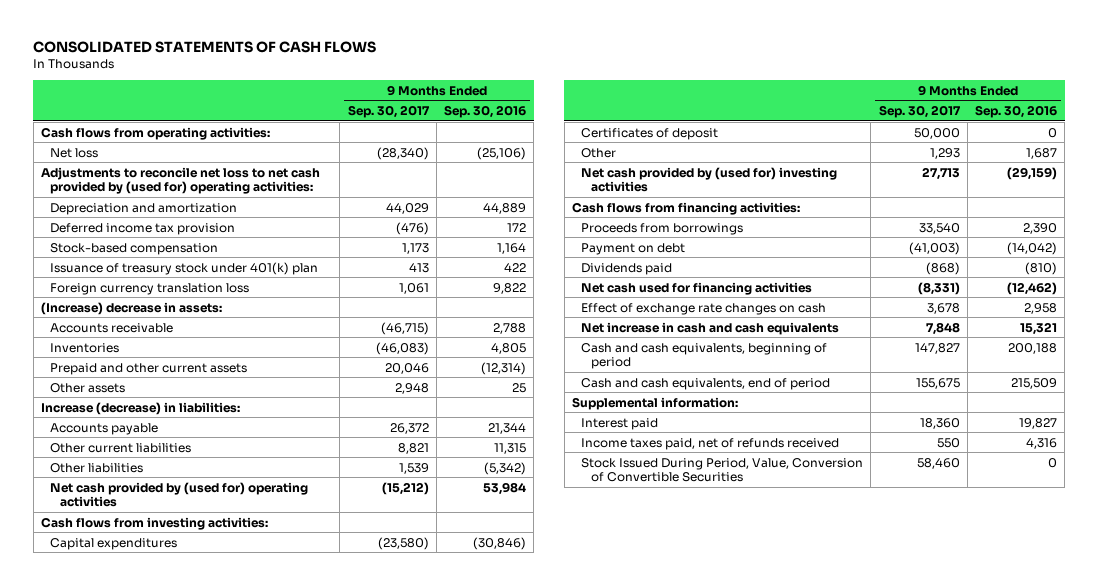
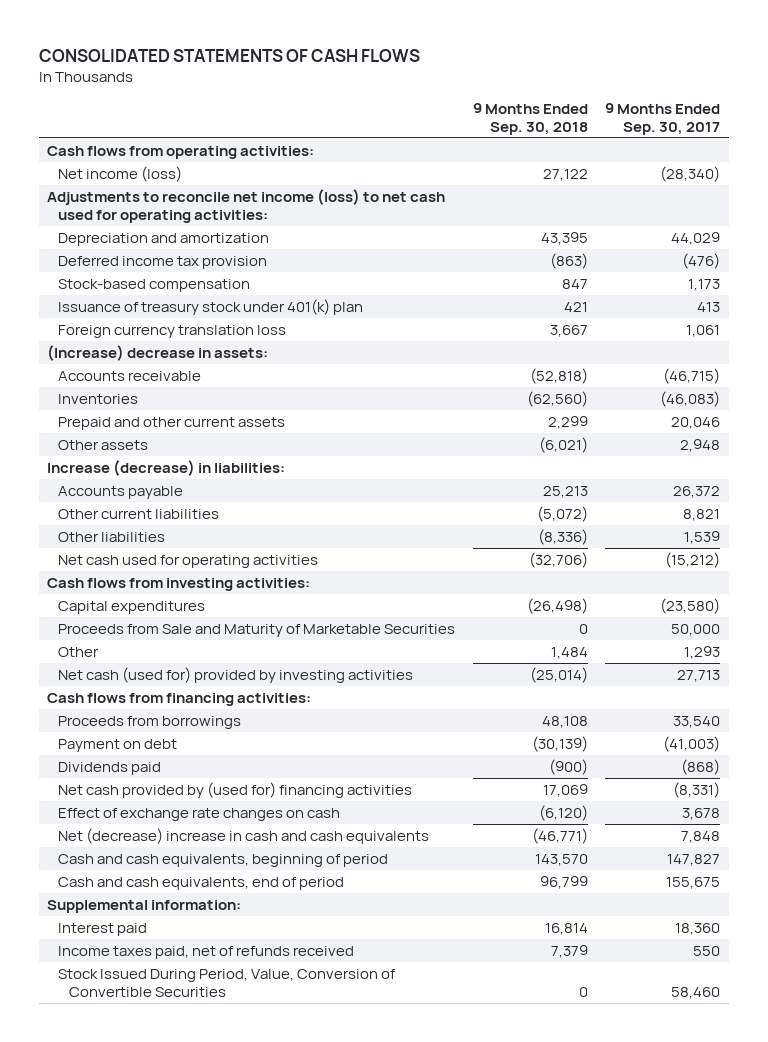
- | 9 Months Ended Sep. 30, 2017 | 9 Months Ended Sep. 30, 2016
+ | 9 Months Ended Sep. 30, 2018 | 9 Months Ended Sep. 30, 2017
- Net loss | (28,340) | (25,106)
- Adjustments to reconcile net loss to net cash provided by (used for) operating activities:
+ Net income (loss) | 27,122 | (28,340)
+ Adjustments to reconcile net income (loss) to net cash used for operating activities:
- Net cash provided by (used for) operating activities | (15,212) | 53,984
+ Net cash used for operating activities | (32,706) | (15,212)
- Certificates of deposit | 50,000 | 0
+ Proceeds from Sale and Maturity of Marketable Securities | 0 | 50,000
- Net cash provided by (used for) investing activities | 27,713 | (29,159)
+ Net cash (used for) provided by investing activities | (25,014) | 27,713
- Net cash used for financing activities | (8,331) | (12,462)
+ Net cash provided by (used for) financing activities | 17,069 | (8,331)
- Net increase in cash and cash equivalents | 7,848 | 15,321
+ Net (decrease) increase in cash and cash equivalents | (46,771) | 7,848

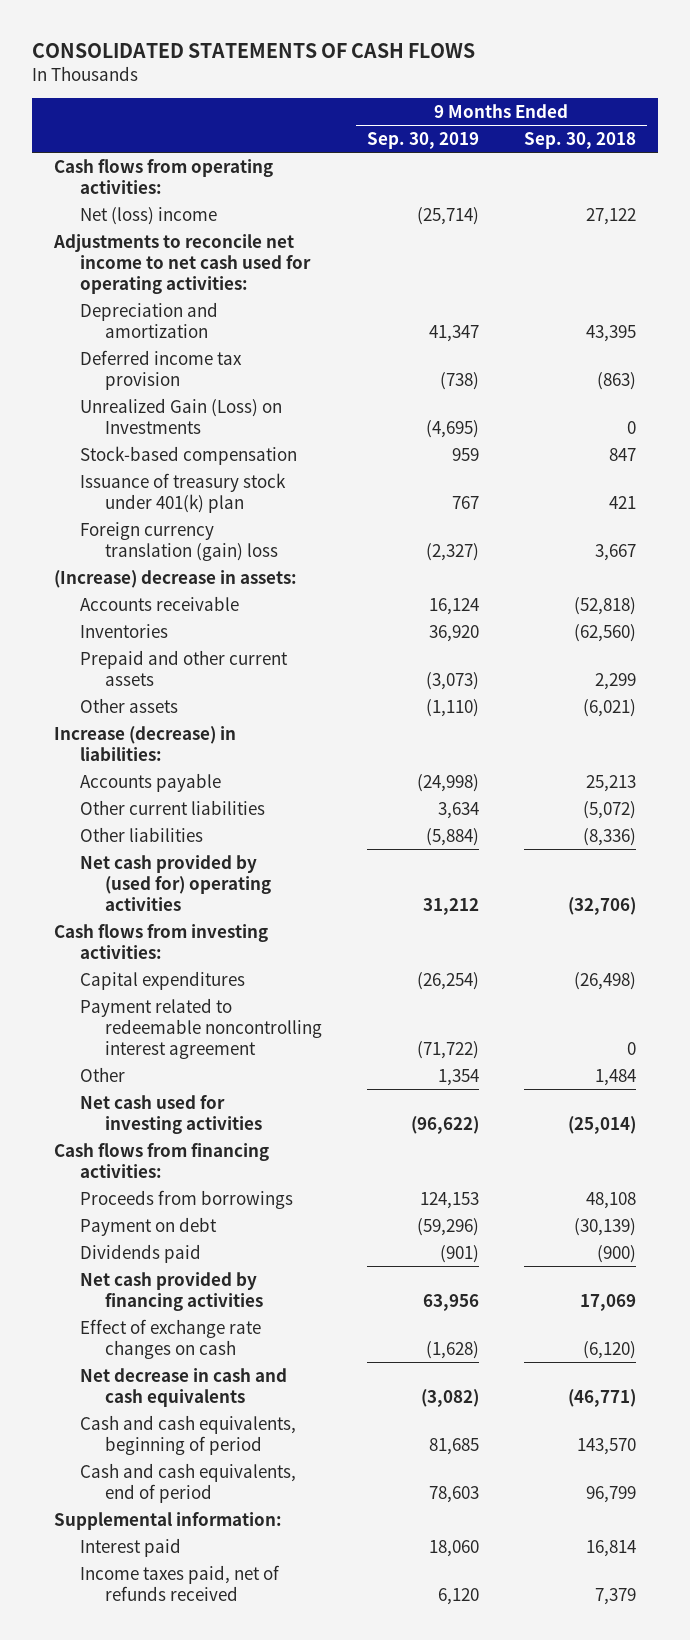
- | 9 Months Ended Sep. 30, 2018 | 9 Months Ended Sep. 30, 2017
+ | 9 Months Ended Sep. 30, 2019 | 9 Months Ended Sep. 30, 2018
- Net income (loss) | 27,122 | (28,340)
- Adjustments to reconcile net income (loss) to net cash used for operating activities:
+ Net (loss) income | (25,714) | 27,122
+ Adjustments to reconcile net income to net cash used for operating activities:
+ Unrealized Gain (Loss) on Investments | (4,695) | 0
- Foreign currency translation loss | 3,667 | 1,061
+ Foreign currency translation (gain) loss | (2,327) | 3,667
- Net cash used for operating activities | (32,706) | (15,212)
+ Net cash provided by (used for) operating activities | 31,212 | (32,706)
- Proceeds from Sale and Maturity of Marketable Securities | 0 | 50,000
+ Payment related to redeemable noncontrolling interest agreement | (71,722) | 0
- Net cash (used for) provided by investing activities | (25,014) | 27,713
+ Net cash used for investing activities | (96,622) | (25,014)
- Net cash provided by (used for) financing activities | 17,069 | (8,331)
+ Net cash provided by financing activities | 63,956 | 17,069
- Net (decrease) increase in cash and cash equivalents | (46,771) | 7,848
+ Net decrease in cash and cash equivalents | (3,082) | (46,771)
- Stock Issued During Period, Value, Conversion of Convertible Securities | 0 | 58,460

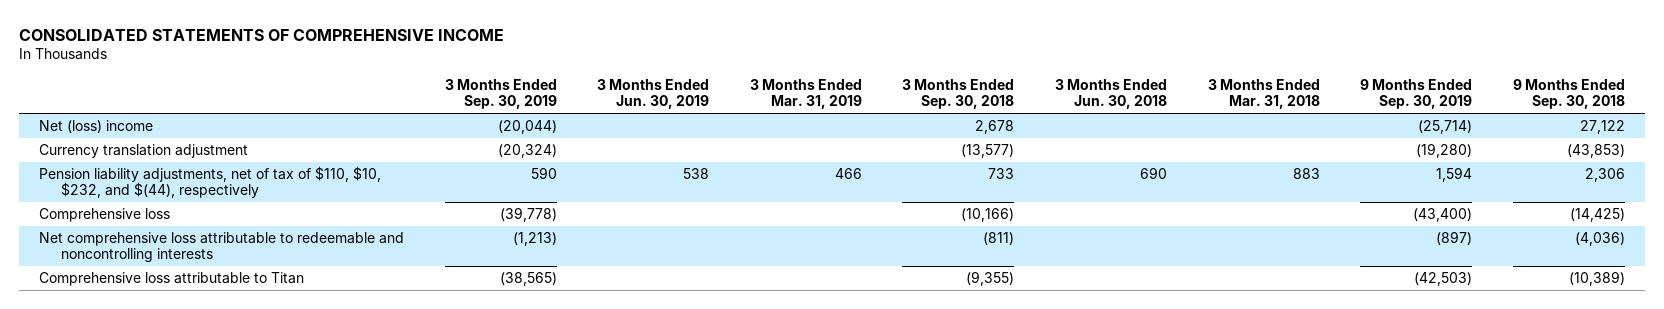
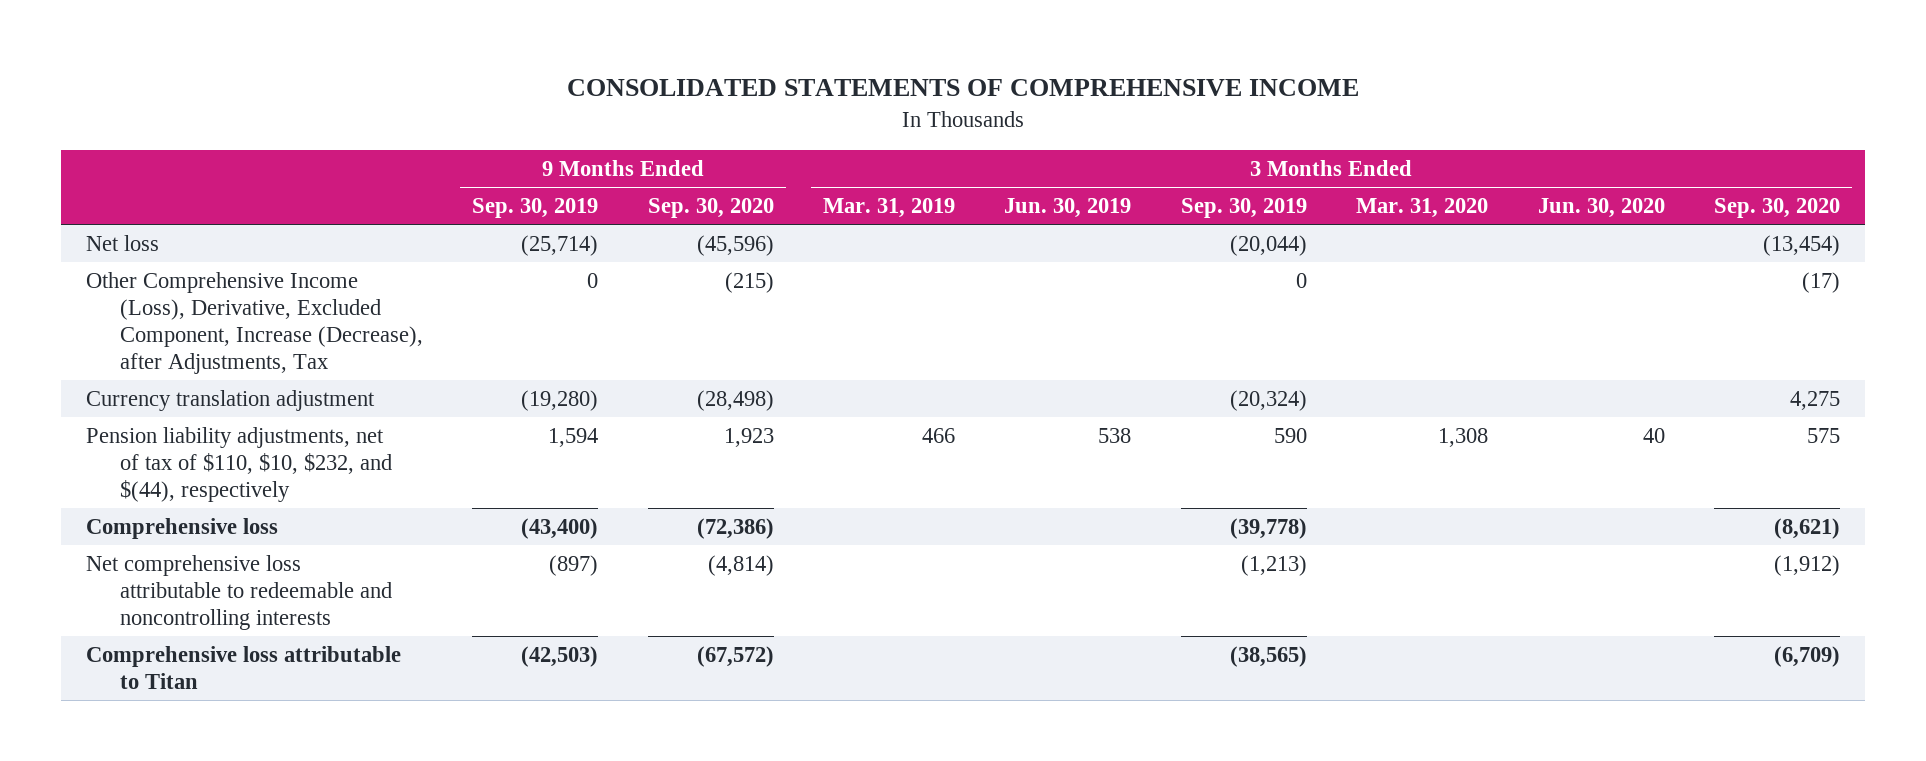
- | 3 Months Ended Sep. 30, 2019 | 3 Months Ended Jun. 30, 2019 | 3 Months Ended Mar. 31, 2019 | 3 Months Ended Sep. 30, 2018 | 3 Months Ended Jun. 30, 2018 | 3 Months Ended Mar. 31, 2018 | 9 Months Ended Sep. 30, 2019 | 9 Months Ended Sep. 30, 2018
+ | 9 Months Ended Sep. 30, 2019 | 9 Months Ended Sep. 30, 2020 | 3 Months Ended Mar. 31, 2019 | 3 Months Ended Jun. 30, 2019 | 3 Months Ended Sep. 30, 2019 | 3 Months Ended Mar. 31, 2020 | 3 Months Ended Jun. 30, 2020 | 3 Months Ended Sep. 30, 2020
- Net (loss) income | (20,044) | | | 2,678 | | | (25,714) | 27,122
+ Net loss | (25,714) | (45,596) | | | (20,044) | | | (13,454)
+ Other Comprehensive Income (Loss), Derivative, Excluded Component, Increase (Decrease), after Adjustments, Tax | 0 | (215) | | | 0 | | | (17)

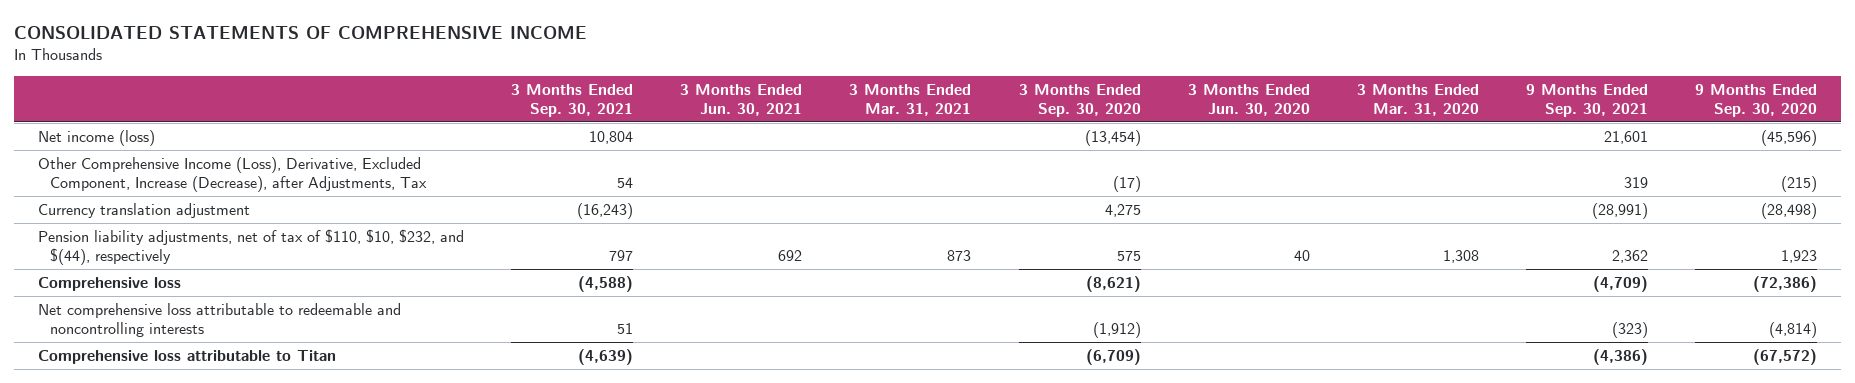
- | 9 Months Ended Sep. 30, 2019 | 9 Months Ended Sep. 30, 2020 | 3 Months Ended Mar. 31, 2019 | 3 Months Ended Jun. 30, 2019 | 3 Months Ended Sep. 30, 2019 | 3 Months Ended Mar. 31, 2020 | 3 Months Ended Jun. 30, 2020 | 3 Months Ended Sep. 30, 2020
+ | 3 Months Ended Sep. 30, 2021 | 3 Months Ended Jun. 30, 2021 | 3 Months Ended Mar. 31, 2021 | 3 Months Ended Sep. 30, 2020 | 3 Months Ended Jun. 30, 2020 | 3 Months Ended Mar. 31, 2020 | 9 Months Ended Sep. 30, 2021 | 9 Months Ended Sep. 30, 2020
- Net loss | (25,714) | (45,596) | | | (20,044) | | | (13,454)
+ Net income (loss) | 10,804 | | | (13,454) | | | 21,601 | (45,596)

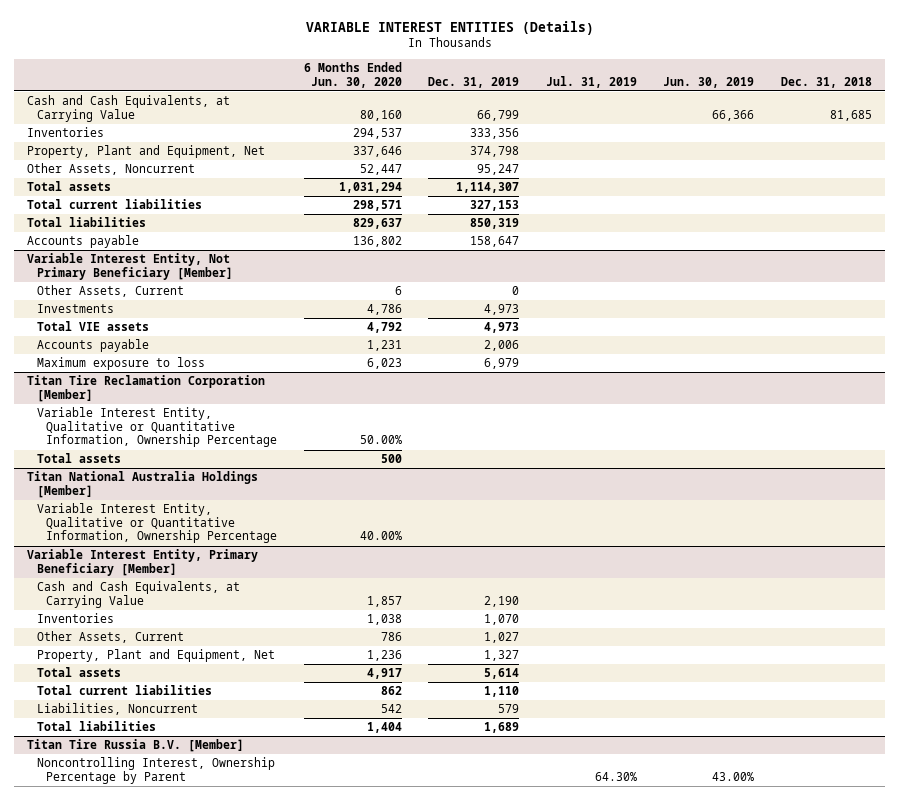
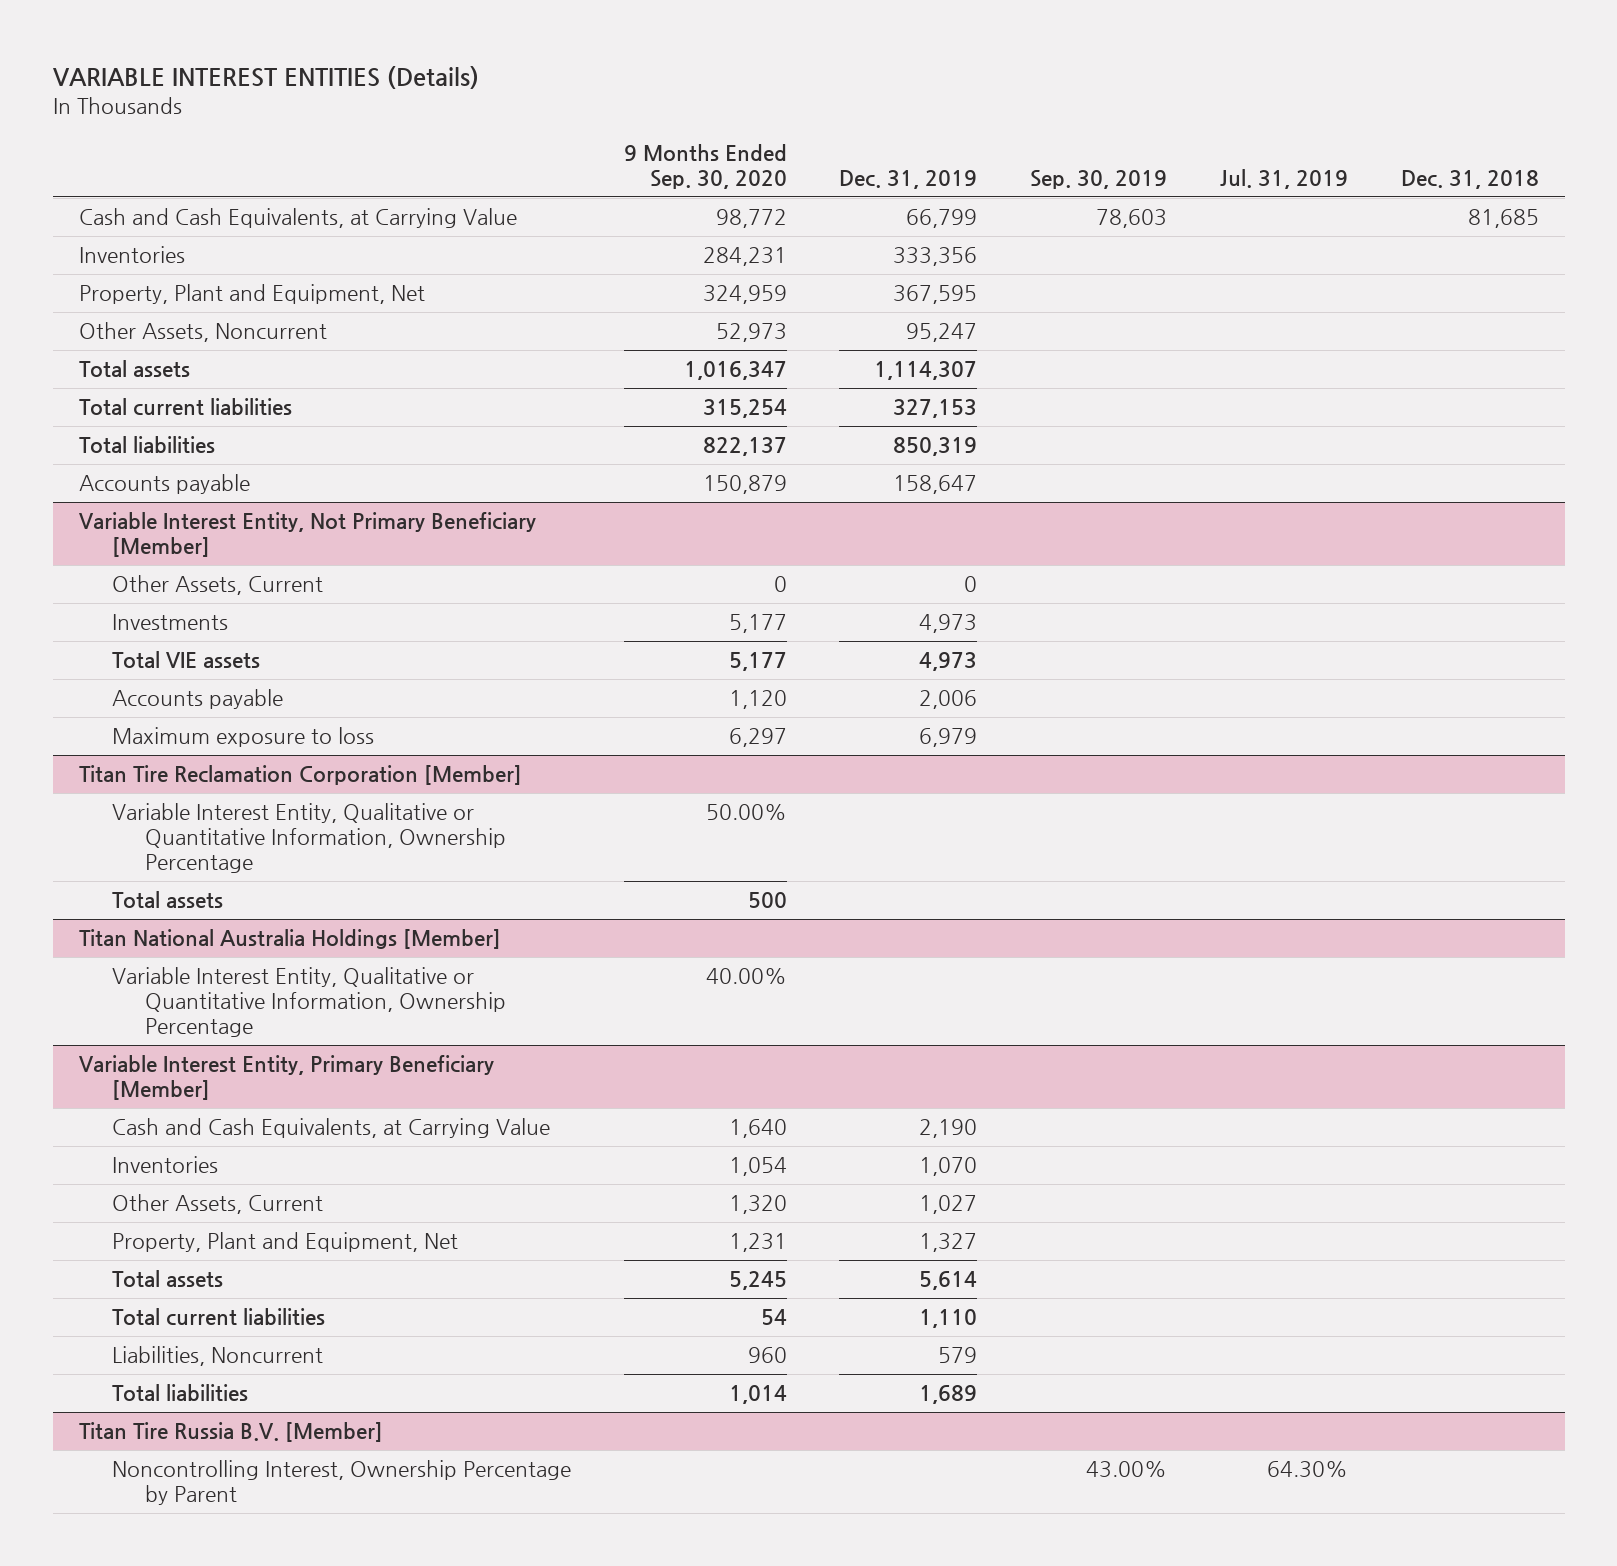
- | 6 Months Ended Jun. 30, 2020 | Dec. 31, 2019 | Jul. 31, 2019 | Jun. 30, 2019 | Dec. 31, 2018
+ | 9 Months Ended Sep. 30, 2020 | Dec. 31, 2019 | Sep. 30, 2019 | Jul. 31, 2019 | Dec. 31, 2018
- Property, Plant and Equipment, Net | 337,646 | 374,798 | | |
+ Property, Plant and Equipment, Net | 324,959 | 367,595 | | |

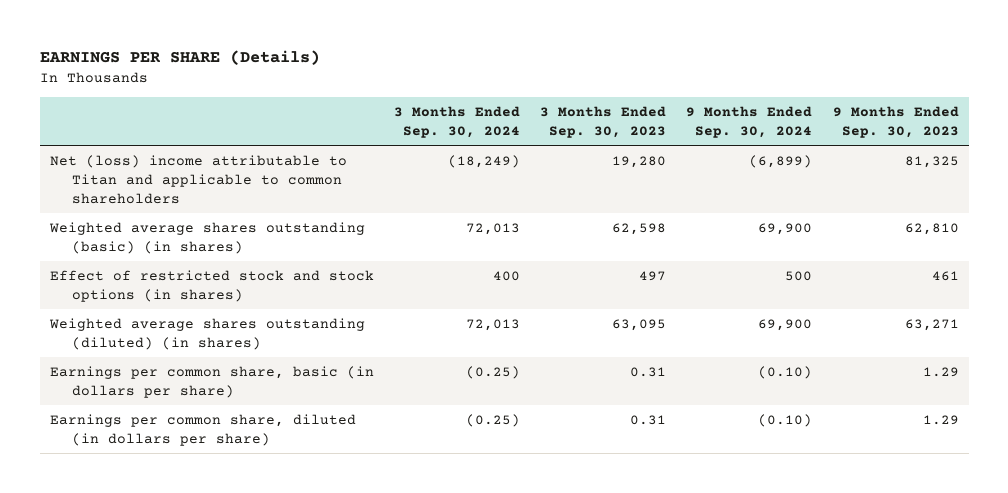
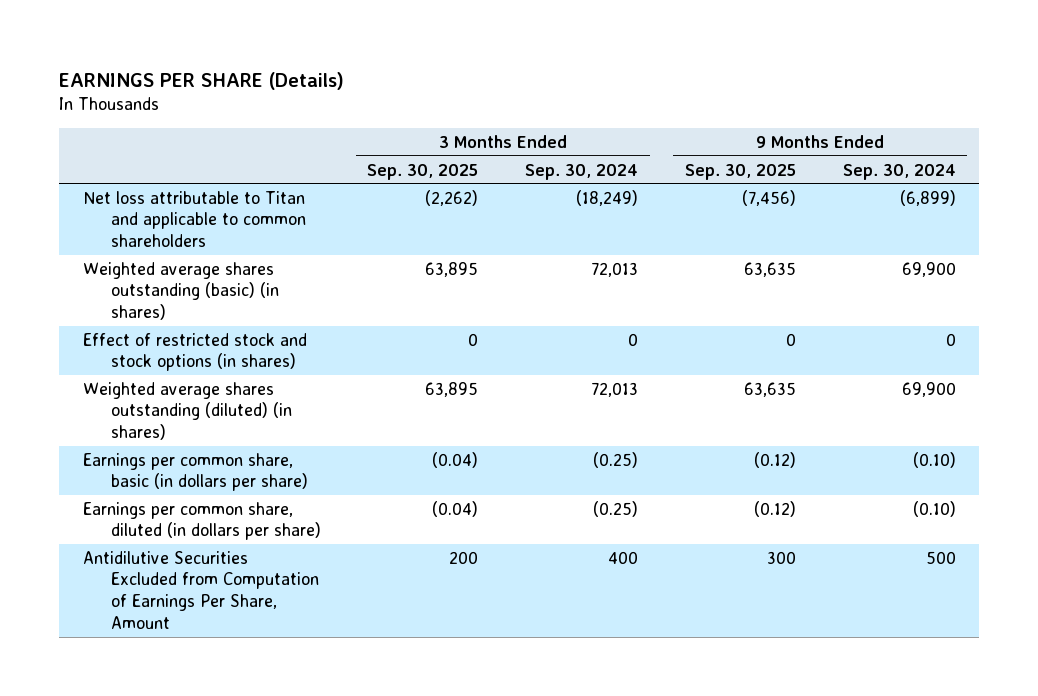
- | 3 Months Ended Sep. 30, 2024 | 3 Months Ended Sep. 30, 2023 | 9 Months Ended Sep. 30, 2024 | 9 Months Ended Sep. 30, 2023
+ | 3 Months Ended Sep. 30, 2025 | 3 Months Ended Sep. 30, 2024 | 9 Months Ended Sep. 30, 2025 | 9 Months Ended Sep. 30, 2024
- Net (loss) income attributable to Titan and applicable to common shareholders | (18,249) | 19,280 | (6,899) | 81,325
+ Net loss attributable to Titan and applicable to common shareholders | (2,262) | (18,249) | (7,456) | (6,899)
- Effect of restricted stock and stock options (in shares) | 400 | 497 | 500 | 461
+ Effect of restricted stock and stock options (in shares) | 0 | 0 | 0 | 0
+ Antidilutive Securities Excluded from Computation of Earnings Per Share, Amount | 200 | 400 | 300 | 500

